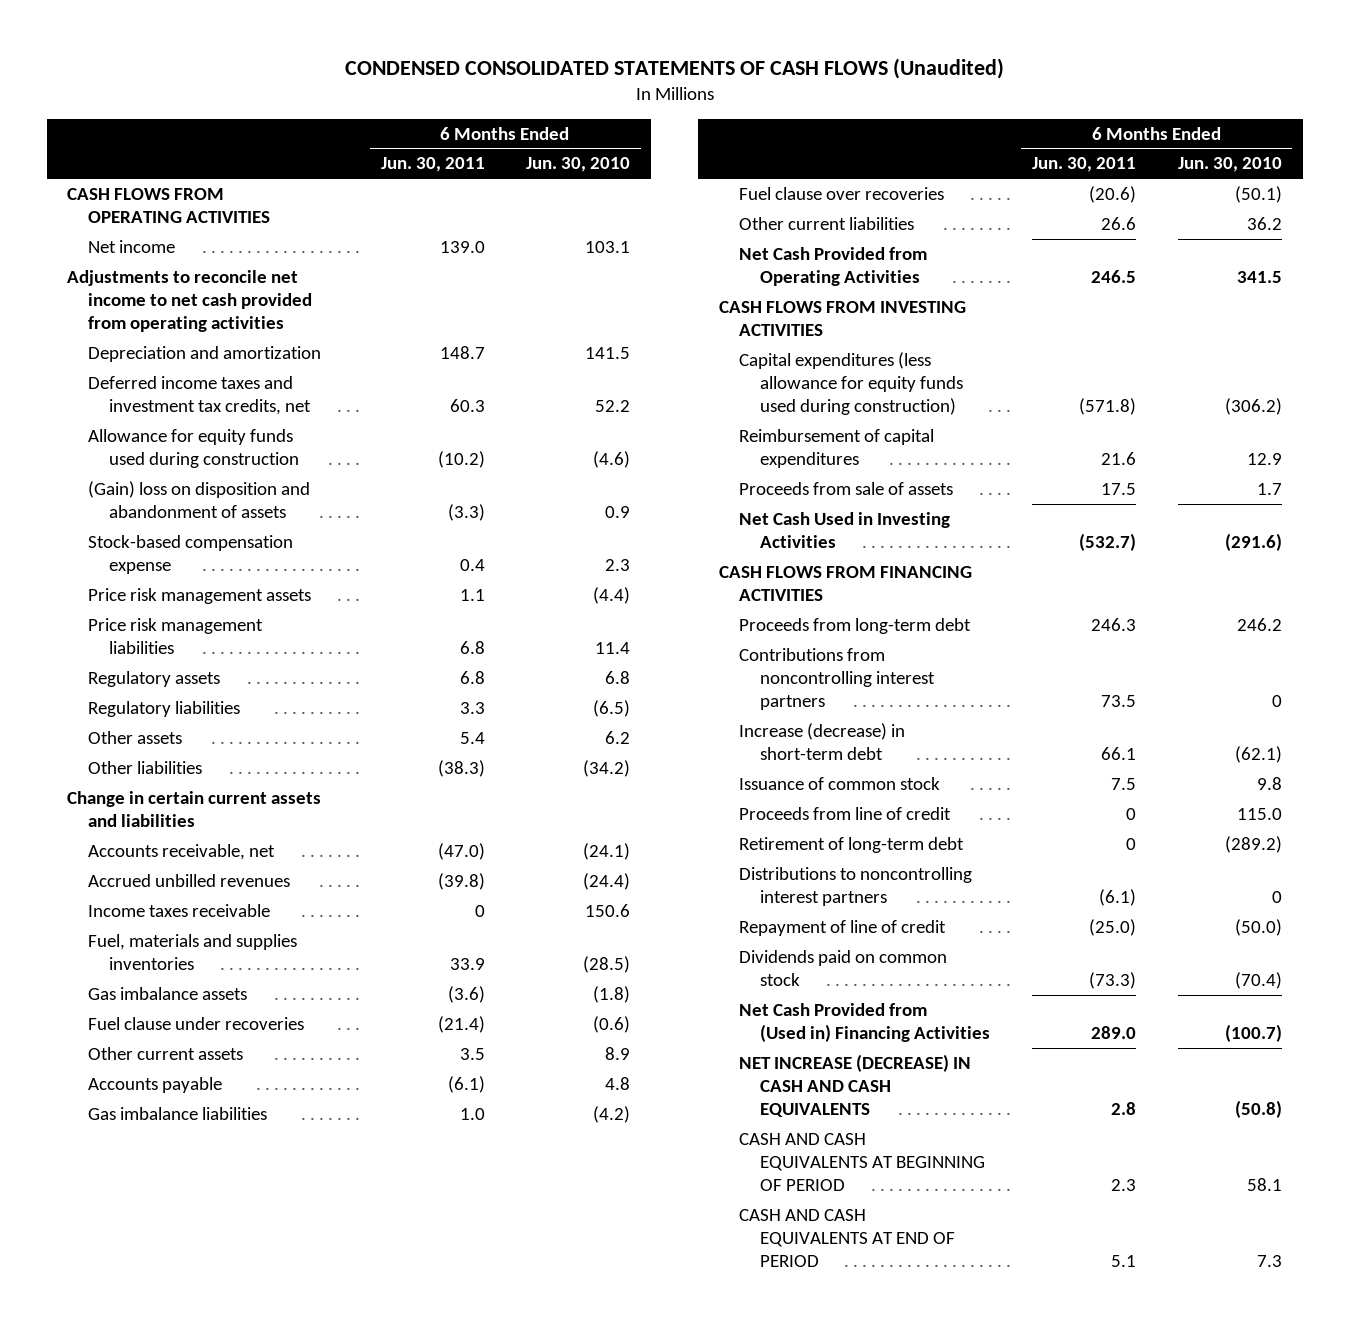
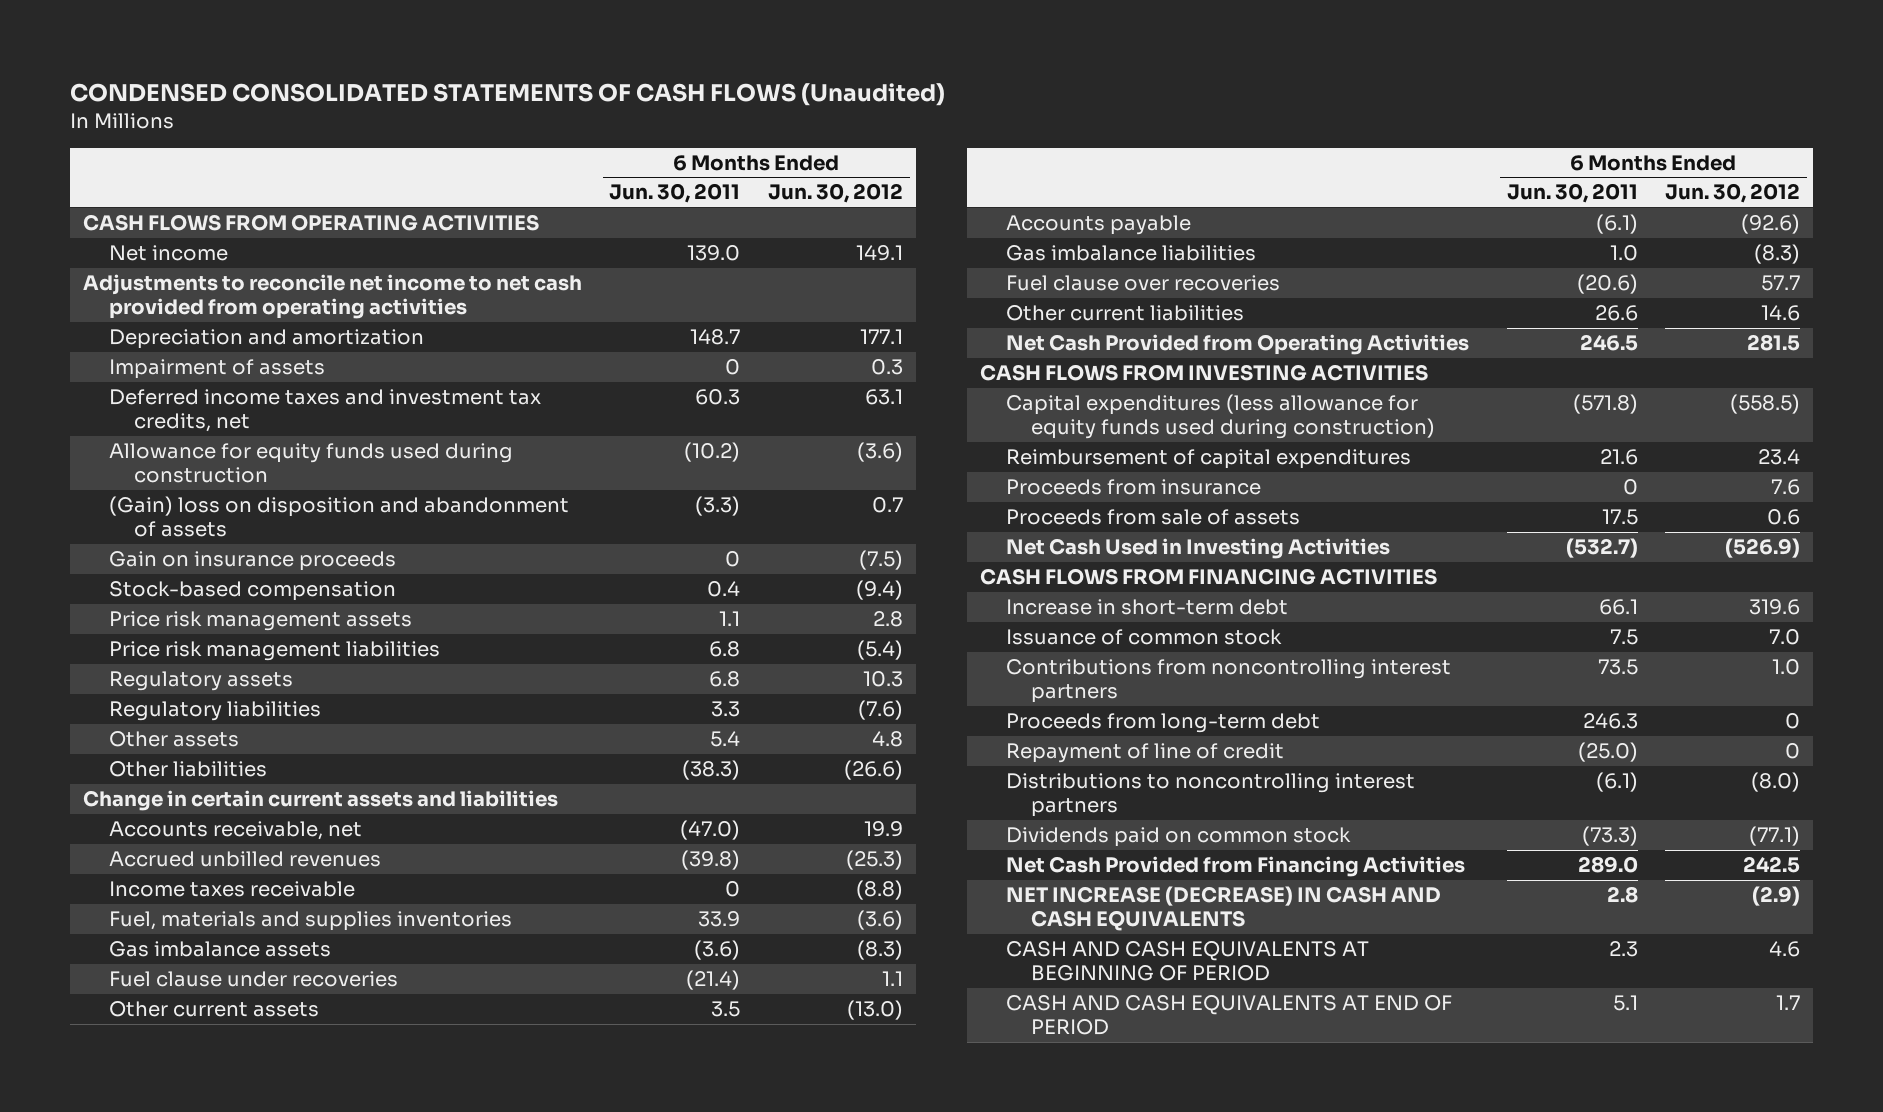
- | 6 Months Ended Jun. 30, 2011 | 6 Months Ended Jun. 30, 2010
+ | 6 Months Ended Jun. 30, 2011 | 6 Months Ended Jun. 30, 2012
+ Impairment of assets | 0 | 0.3
- Stock-based compensation expense | 0.4 | 2.3
+ Gain on insurance proceeds | 0 | (7.5)
+ Stock-based compensation | 0.4 | (9.4)
+ Proceeds from insurance | 0 | 7.6
- Increase (decrease) in short-term debt | 66.1 | (62.1)
+ Increase in short-term debt | 66.1 | 319.6
- Proceeds from line of credit | 0 | 115.0
- Retirement of long-term debt | 0 | (289.2)
moved down: Contributions from noncontrolling interest partners | 73.5 | 1.0
moved down: Proceeds from long-term debt | 246.3 | 0
moved down: Distributions to noncontrolling interest partners | (6.1) | (8.0)
- Net Cash Provided from (Used in) Financing Activities | 289.0 | (100.7)
+ Net Cash Provided from Financing Activities | 289.0 | 242.5

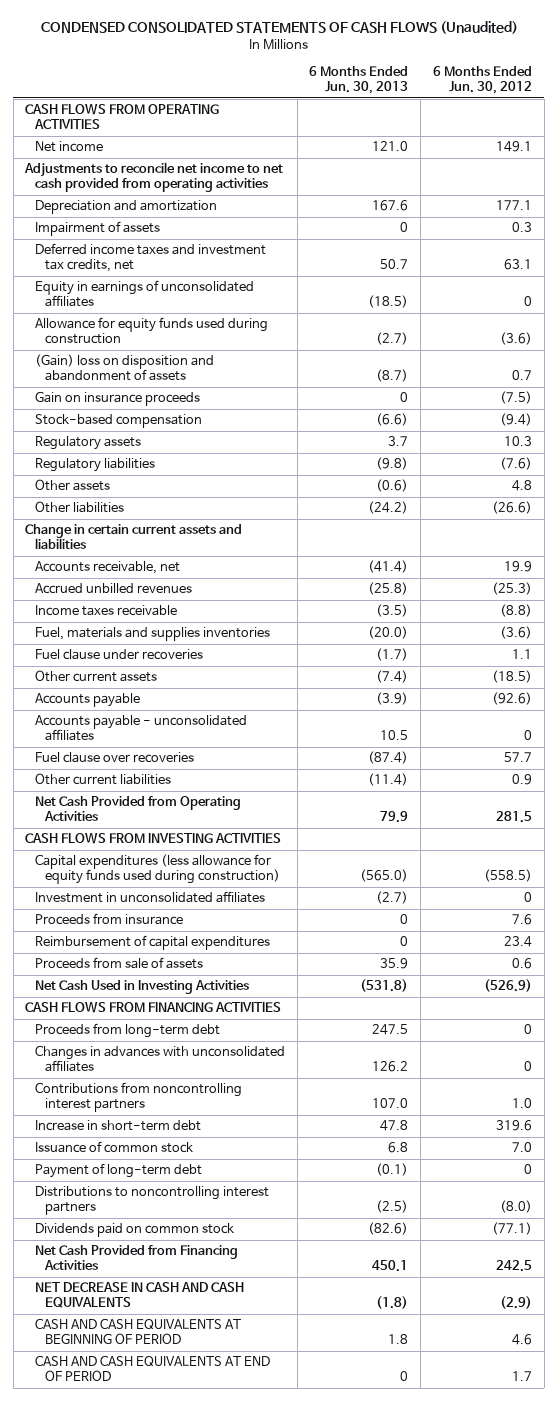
- | 6 Months Ended Jun. 30, 2011 | 6 Months Ended Jun. 30, 2012
+ | 6 Months Ended Jun. 30, 2013 | 6 Months Ended Jun. 30, 2012
+ Equity in earnings of unconsolidated affiliates | (18.5) | 0
- Price risk management assets | 1.1 | 2.8
- Price risk management liabilities | 6.8 | (5.4)
- Gas imbalance assets | (3.6) | (8.3)
- Other current assets | 3.5 | (13.0)
+ Other current assets | (7.4) | (18.5)
- Gas imbalance liabilities | 1.0 | (8.3)
+ Accounts payable - unconsolidated affiliates | 10.5 | 0
- Other current liabilities | 26.6 | 14.6
+ Other current liabilities | (11.4) | 0.9
+ Investment in unconsolidated affiliates | (2.7) | 0
moved down: Reimbursement of capital expenditures | 0 | 23.4
moved up: Proceeds from long-term debt | 247.5 | 0
+ Changes in advances with unconsolidated affiliates | 126.2 | 0
moved up: Contributions from noncontrolling interest partners | 107.0 | 1.0
- Repayment of line of credit | (25.0) | 0
+ Payment of long-term debt | (0.1) | 0
- NET INCREASE (DECREASE) IN CASH AND CASH EQUIVALENTS | 2.8 | (2.9)
+ NET DECREASE IN CASH AND CASH EQUIVALENTS | (1.8) | (2.9)

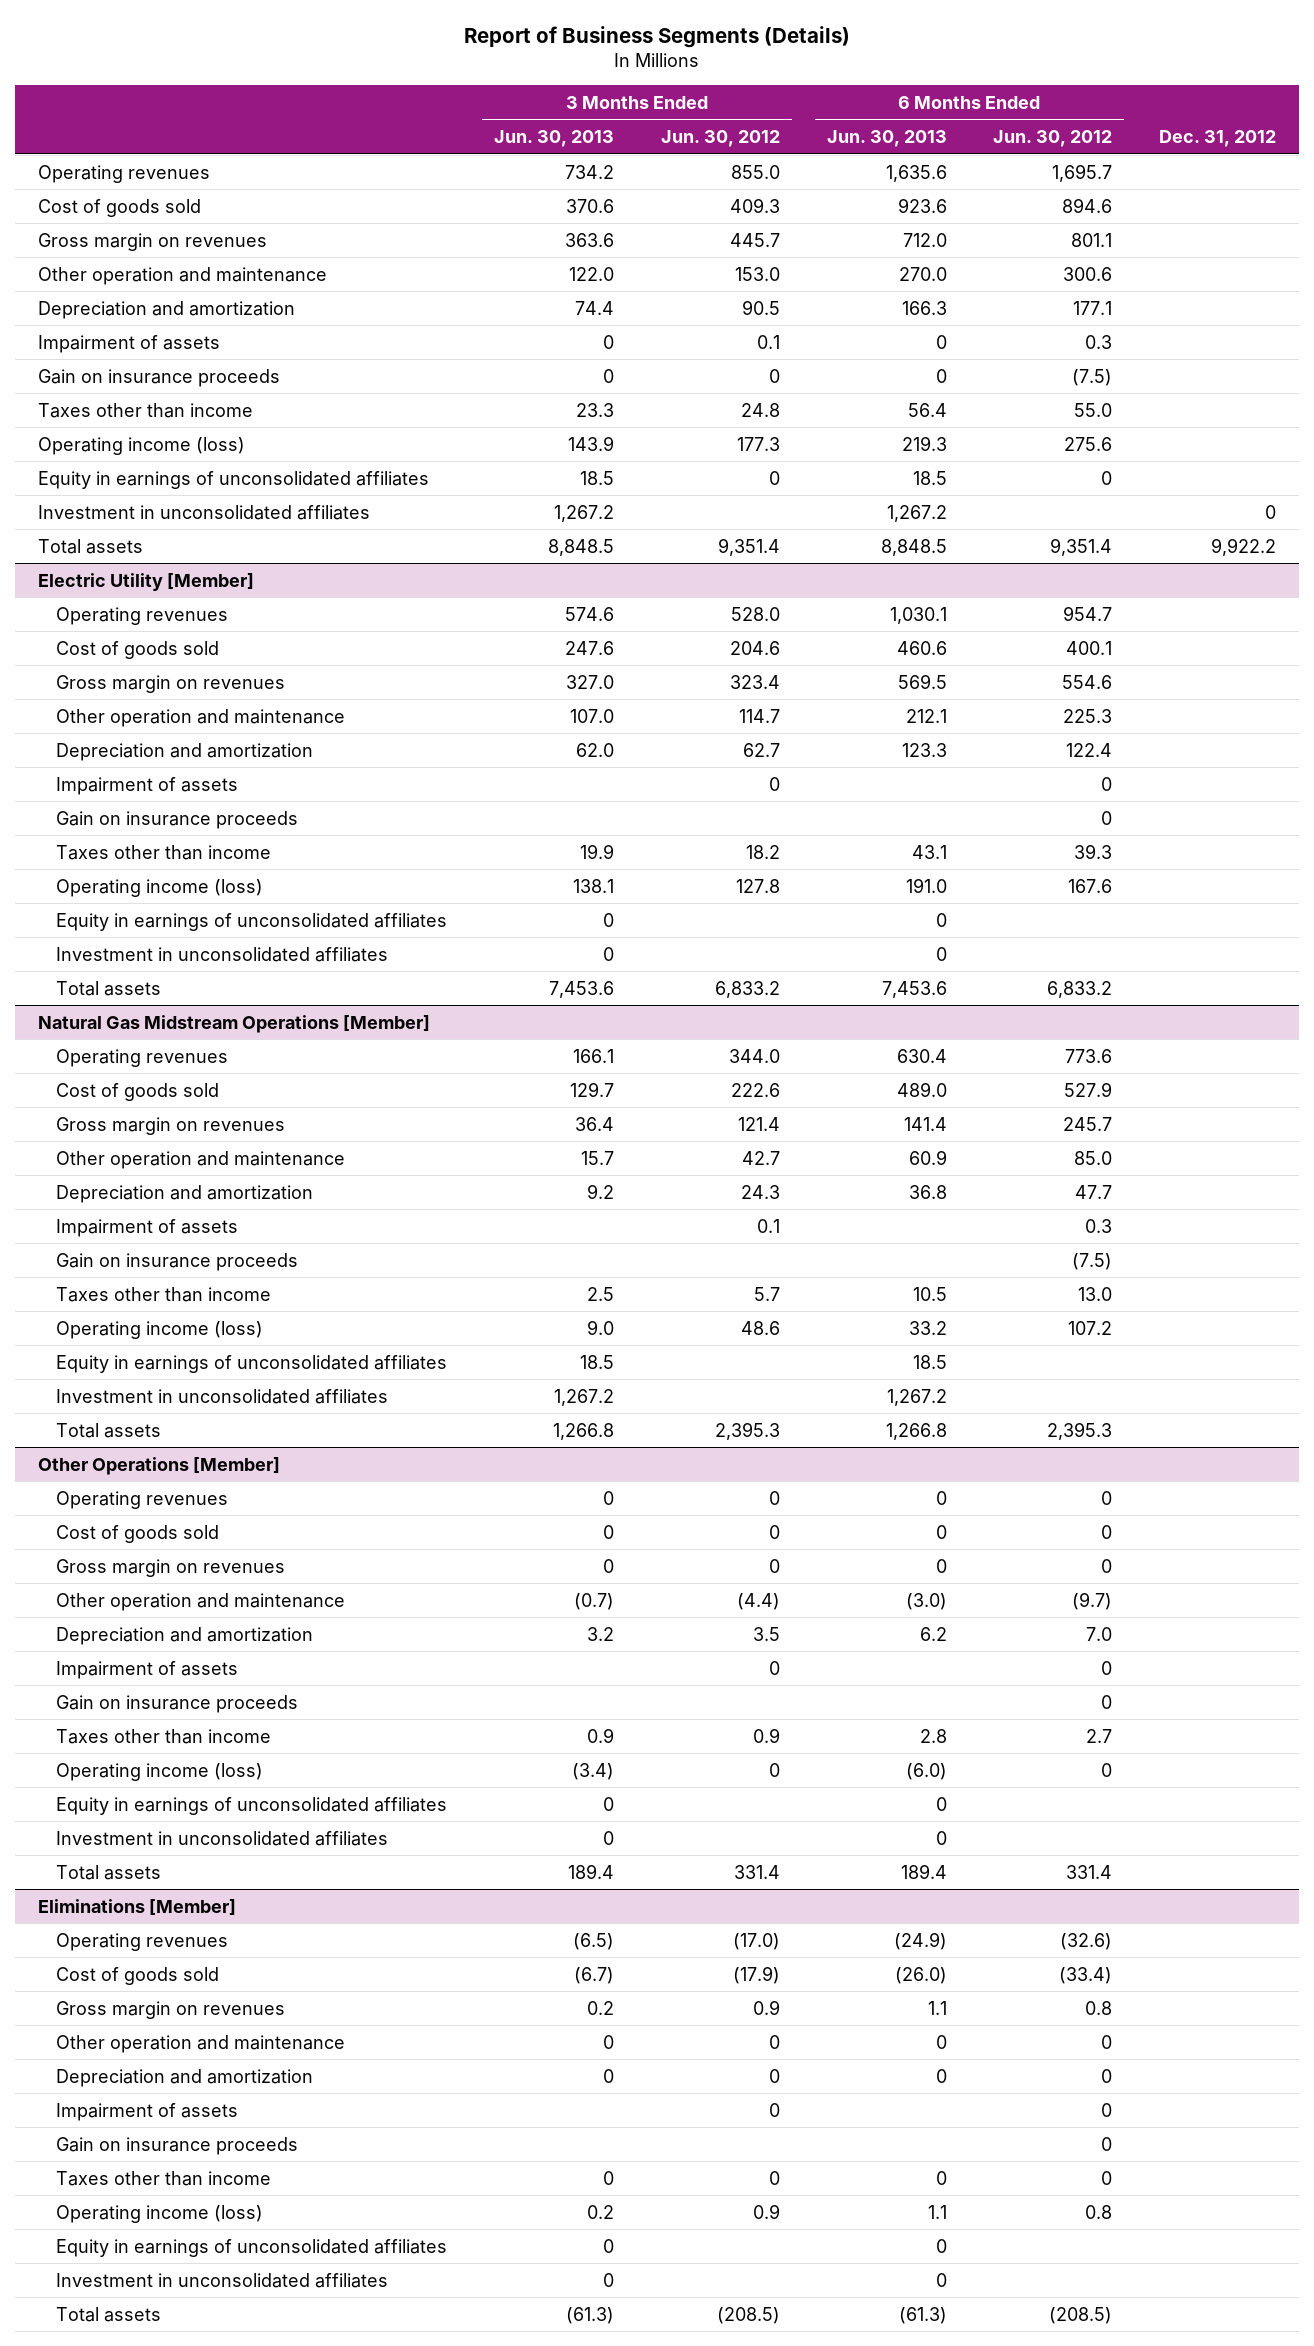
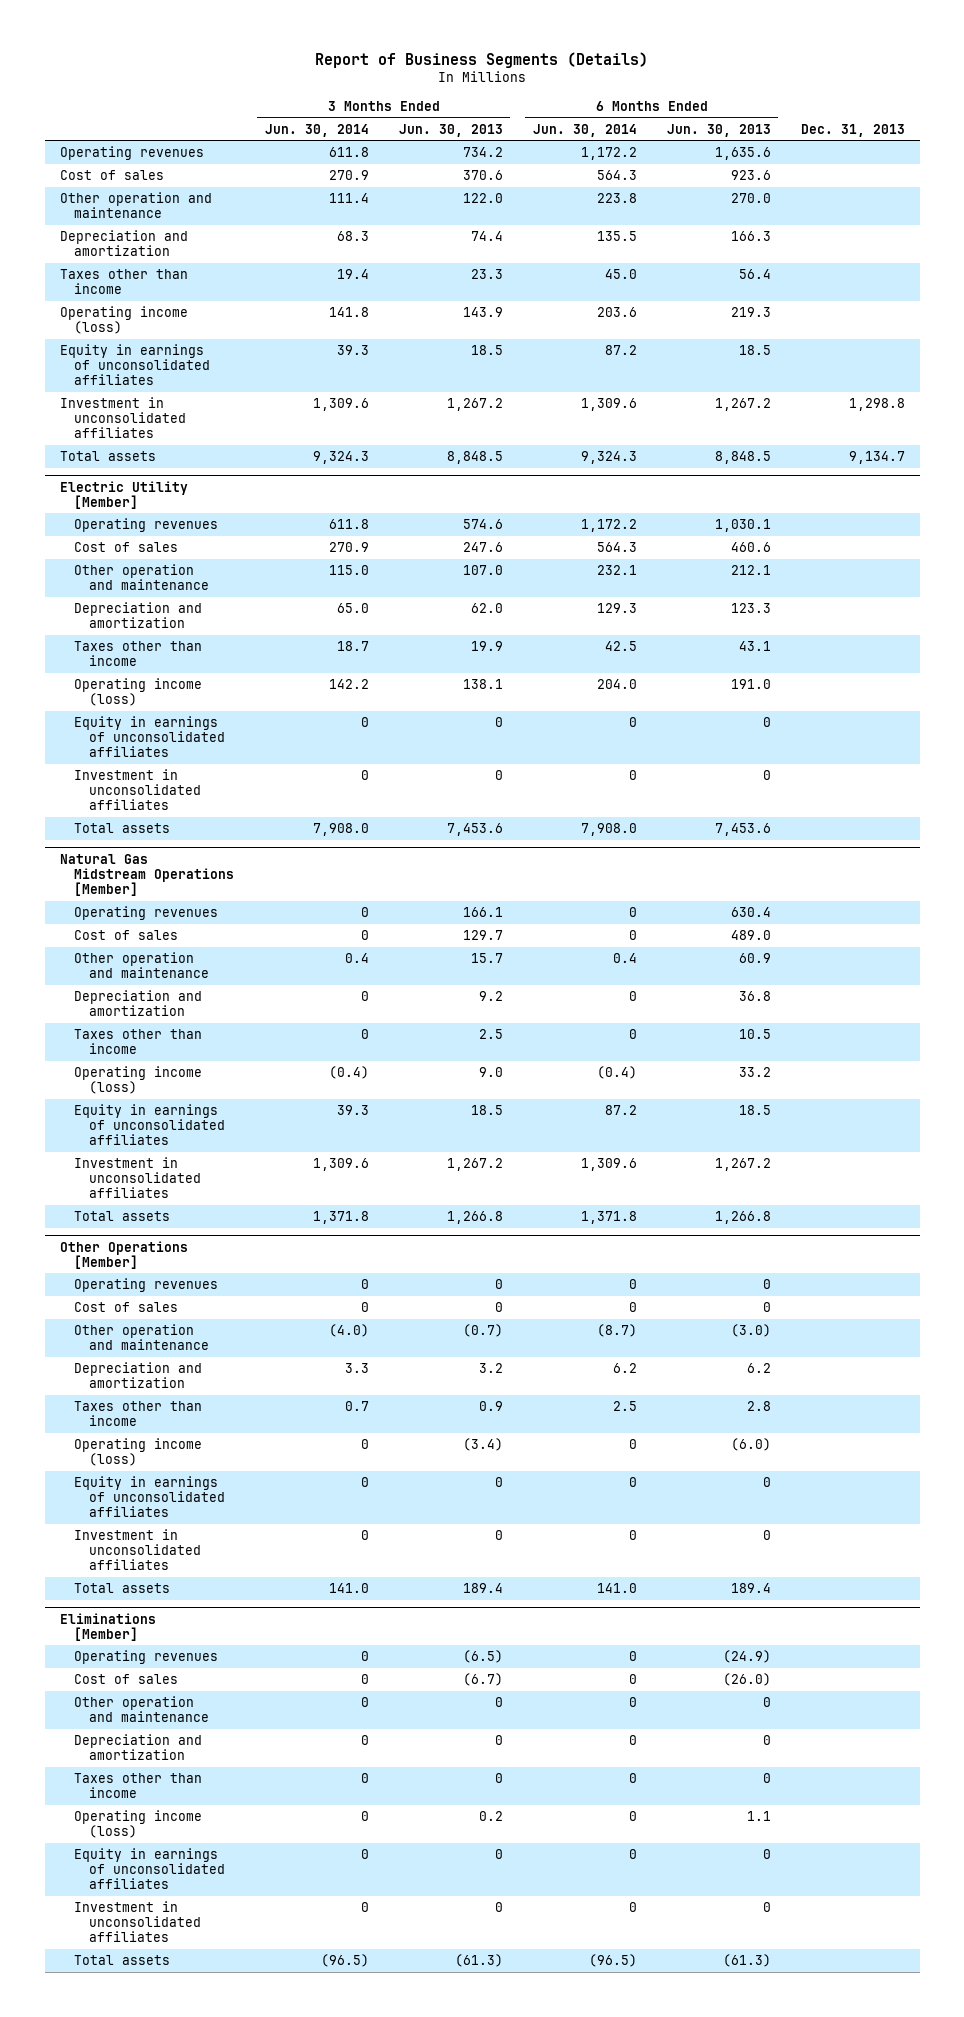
- | 3 Months Ended Jun. 30, 2013 | 3 Months Ended Jun. 30, 2012 | 6 Months Ended Jun. 30, 2013 | 6 Months Ended Jun. 30, 2012 | Dec. 31, 2012
+ | 3 Months Ended Jun. 30, 2014 | 3 Months Ended Jun. 30, 2013 | 6 Months Ended Jun. 30, 2014 | 6 Months Ended Jun. 30, 2013 | Dec. 31, 2013
- Cost of goods sold | 370.6 | 409.3 | 923.6 | 894.6 |
- Gross margin on revenues | 363.6 | 445.7 | 712.0 | 801.1 |
+ Cost of sales | 270.9 | 370.6 | 564.3 | 923.6 |
- Impairment of assets | 0 | 0.1 | 0 | 0.3 |
- Gain on insurance proceeds | 0 | 0 | 0 | (7.5) |
@ Electric Utility [Member]
- Cost of goods sold | 247.6 | 204.6 | 460.6 | 400.1 |
- Gross margin on revenues | 327.0 | 323.4 | 569.5 | 554.6 |
+ Cost of sales | 270.9 | 247.6 | 564.3 | 460.6 |
- Impairment of assets | | 0 | | 0 |
- Gain on insurance proceeds | | | | 0 |
@ Natural Gas Midstream Operations [Member]
- Cost of goods sold | 129.7 | 222.6 | 489.0 | 527.9 |
- Gross margin on revenues | 36.4 | 121.4 | 141.4 | 245.7 |
+ Cost of sales | 0 | 129.7 | 0 | 489.0 |
- Impairment of assets | | 0.1 | | 0.3 |
- Gain on insurance proceeds | | | | (7.5) |
@ Other Operations [Member]
- Cost of goods sold | 0 | 0 | 0 | 0 |
- Gross margin on revenues | 0 | 0 | 0 | 0 |
+ Cost of sales | 0 | 0 | 0 | 0 |
- Impairment of assets | | 0 | | 0 |
- Gain on insurance proceeds | | | | 0 |
@ Eliminations [Member]
- Cost of goods sold | (6.7) | (17.9) | (26.0) | (33.4) |
- Gross margin on revenues | 0.2 | 0.9 | 1.1 | 0.8 |
+ Cost of sales | 0 | (6.7) | 0 | (26.0) |
- Impairment of assets | | 0 | | 0 |
- Gain on insurance proceeds | | | | 0 |

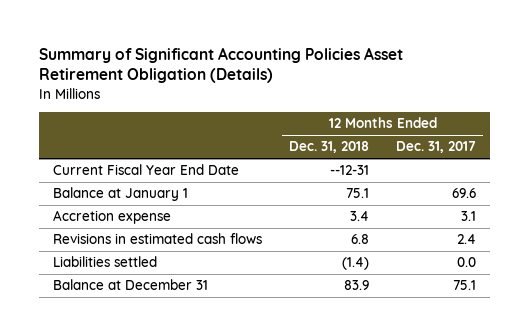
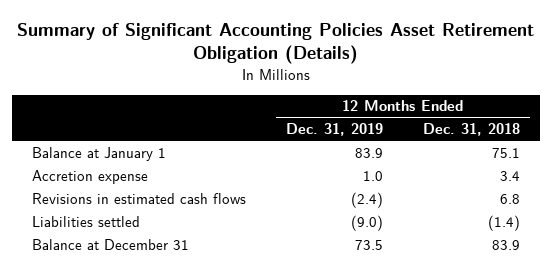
- | 12 Months Ended Dec. 31, 2018 | 12 Months Ended Dec. 31, 2017
+ | 12 Months Ended Dec. 31, 2019 | 12 Months Ended Dec. 31, 2018
- Current Fiscal Year End Date | --12-31 |

